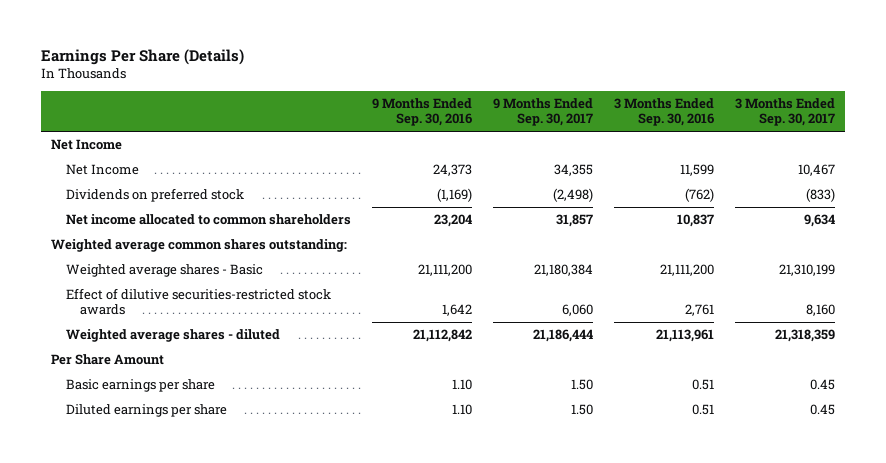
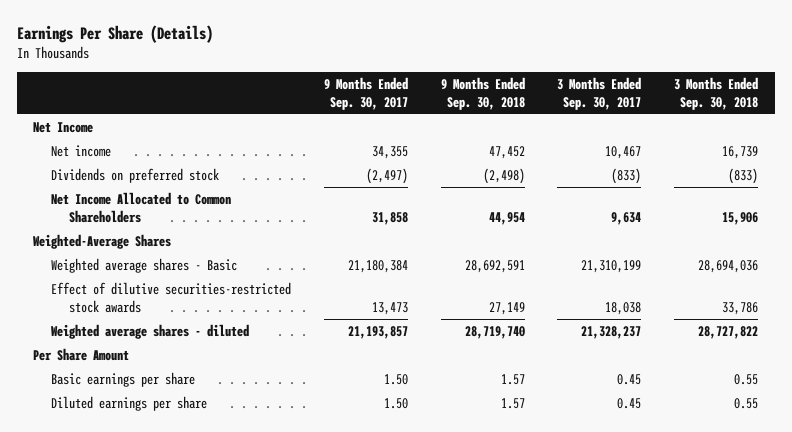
- | 9 Months Ended Sep. 30, 2016 | 9 Months Ended Sep. 30, 2017 | 3 Months Ended Sep. 30, 2016 | 3 Months Ended Sep. 30, 2017
+ | 9 Months Ended Sep. 30, 2017 | 9 Months Ended Sep. 30, 2018 | 3 Months Ended Sep. 30, 2017 | 3 Months Ended Sep. 30, 2018
- Net Income | 24,373 | 34,355 | 11,599 | 10,467
- Dividends on preferred stock | (1,169) | (2,498) | (762) | (833)
- Net income allocated to common shareholders | 23,204 | 31,857 | 10,837 | 9,634
- Weighted average common shares outstanding:
+ Net income | 34,355 | 47,452 | 10,467 | 16,739
+ Dividends on preferred stock | (2,497) | (2,498) | (833) | (833)
+ Net Income Allocated to Common Shareholders | 31,858 | 44,954 | 9,634 | 15,906
+ Weighted-Average Shares
- Effect of dilutive securities-restricted stock awards | 1,642 | 6,060 | 2,761 | 8,160
- Weighted average shares - diluted | 21,112,842 | 21,186,444 | 21,113,961 | 21,318,359
+ Effect of dilutive securities-restricted stock awards | 13,473 | 27,149 | 18,038 | 33,786
+ Weighted average shares - diluted | 21,193,857 | 28,719,740 | 21,328,237 | 28,727,822

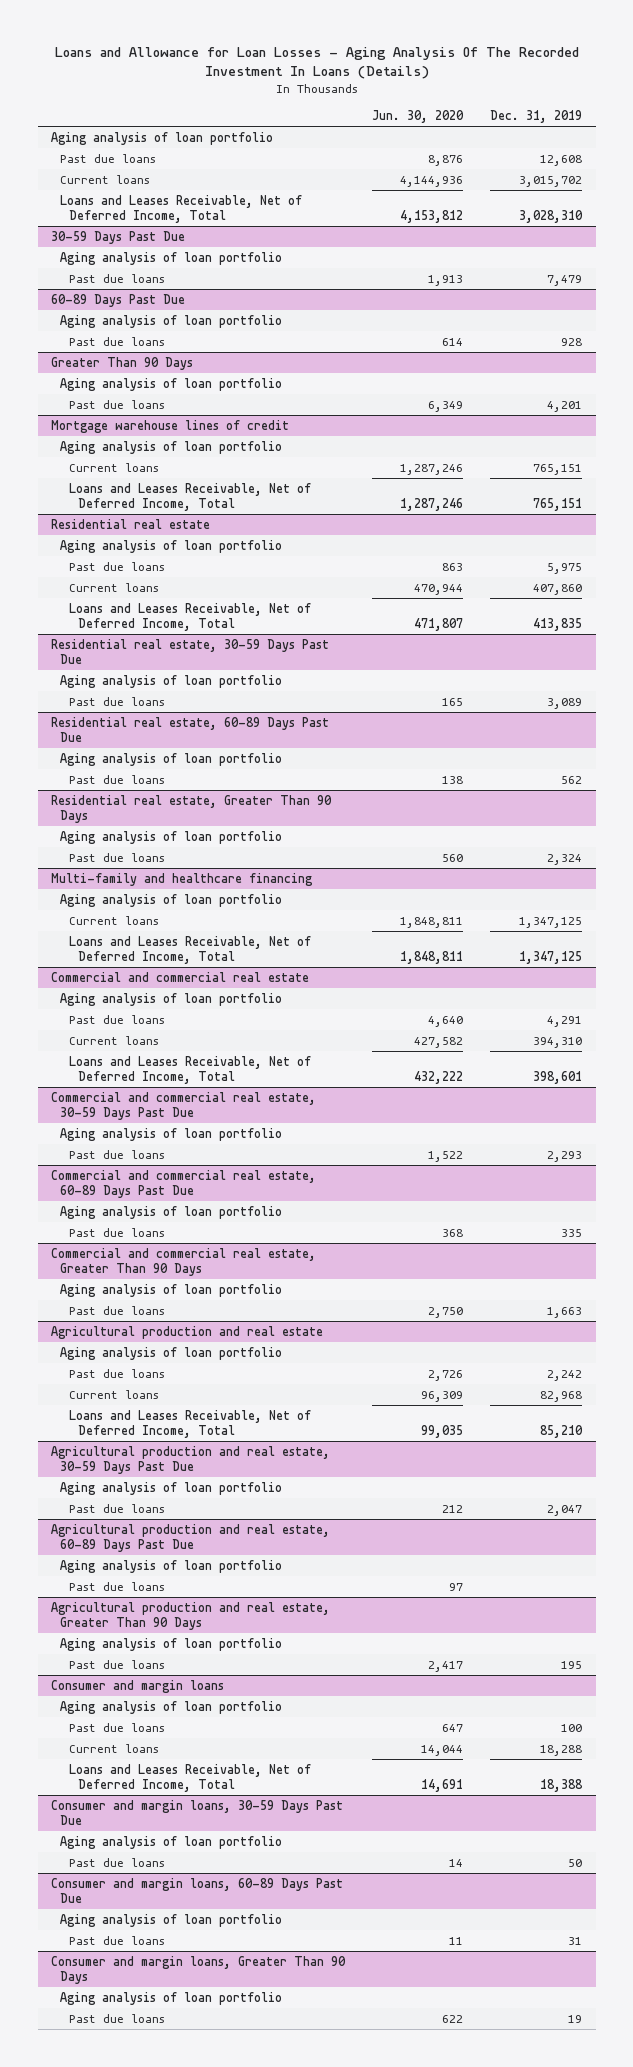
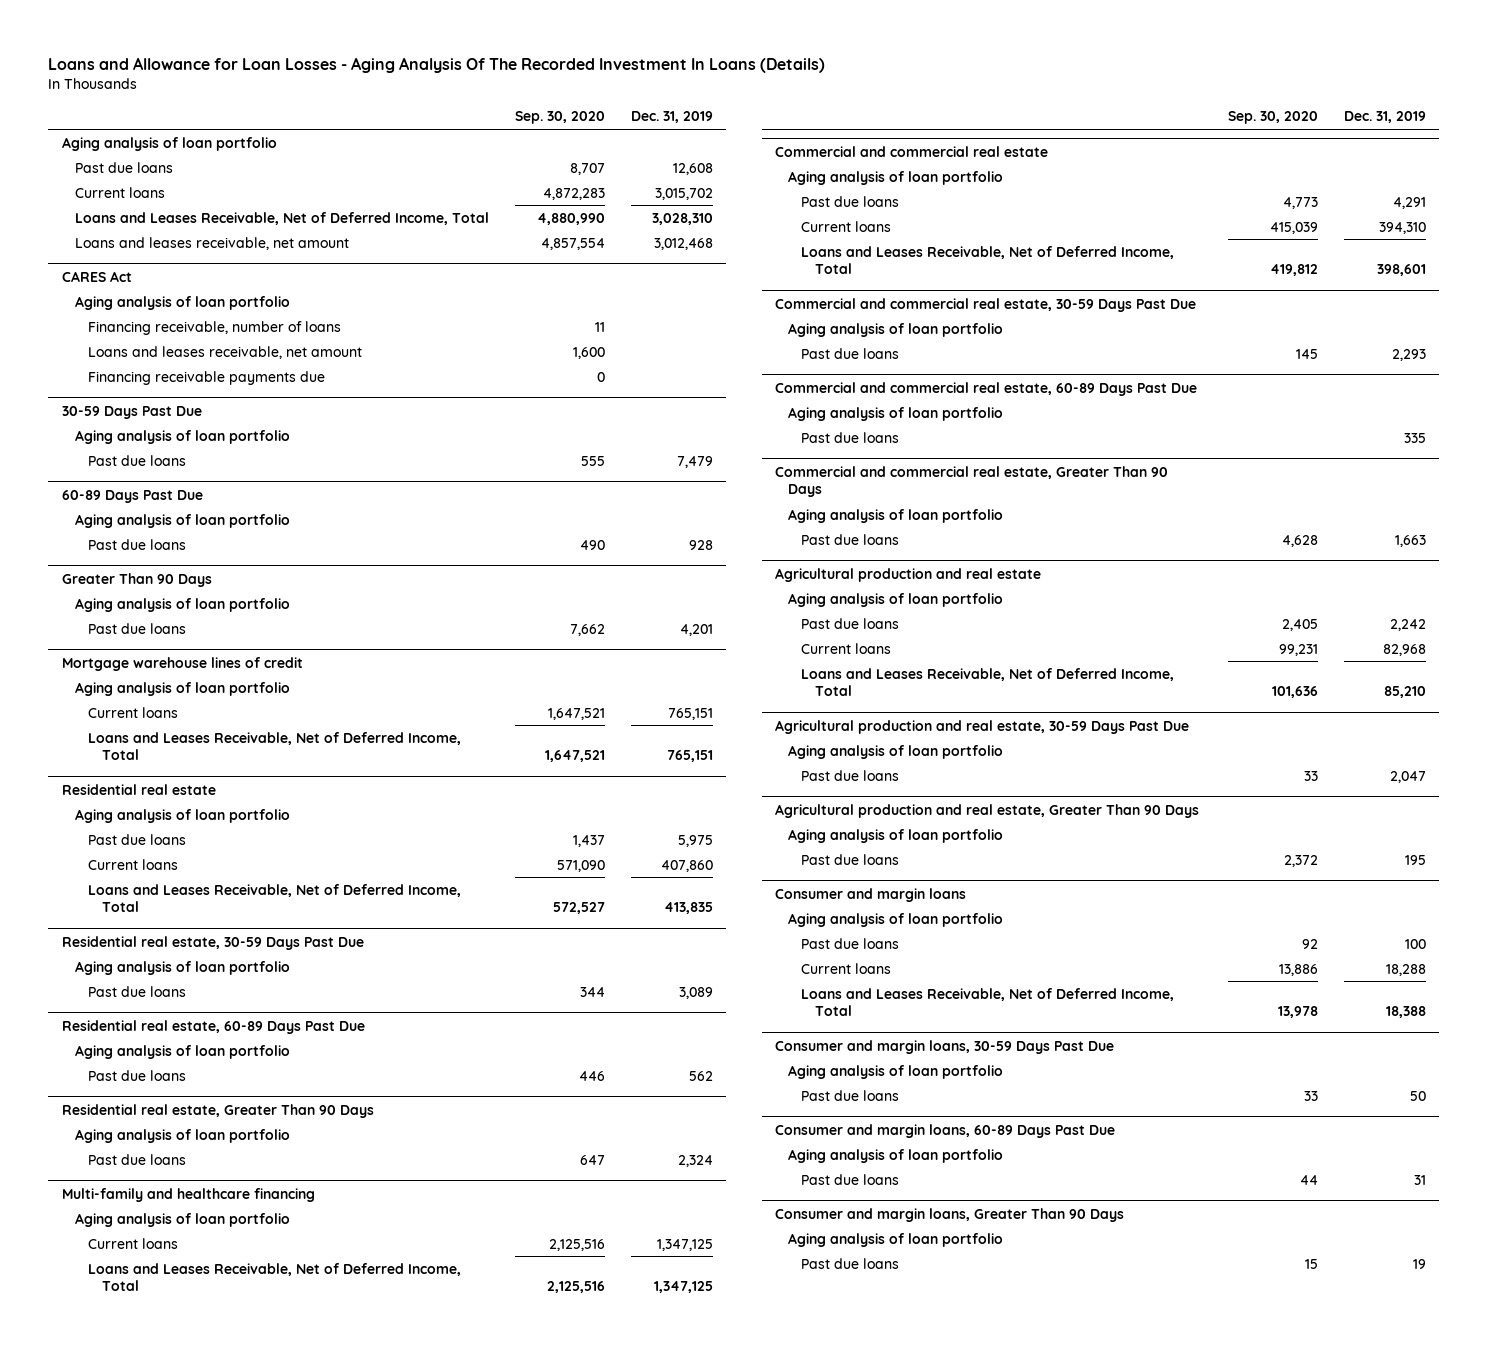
- | Jun. 30, 2020 | Dec. 31, 2019
+ | Sep. 30, 2020 | Dec. 31, 2019
+ Loans and leases receivable, net amount | 4,857,554 | 3,012,468
+ CARES Act
+ Aging analysis of loan portfolio
+ Financing receivable, number of loans | 11 |
+ Loans and leases receivable, net amount | 1,600 |
+ Financing receivable payments due | 0 |
- Agricultural production and real estate, 60-89 Days Past Due
- Aging analysis of loan portfolio
- Past due loans | 97 |

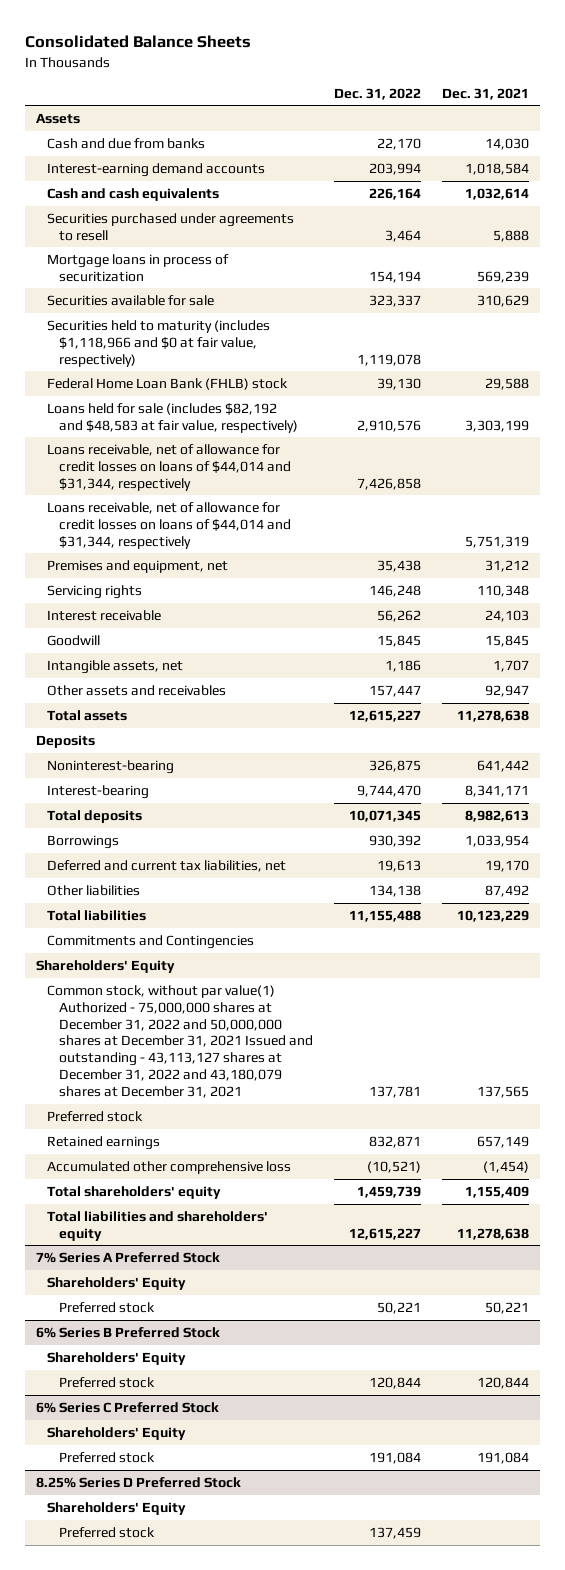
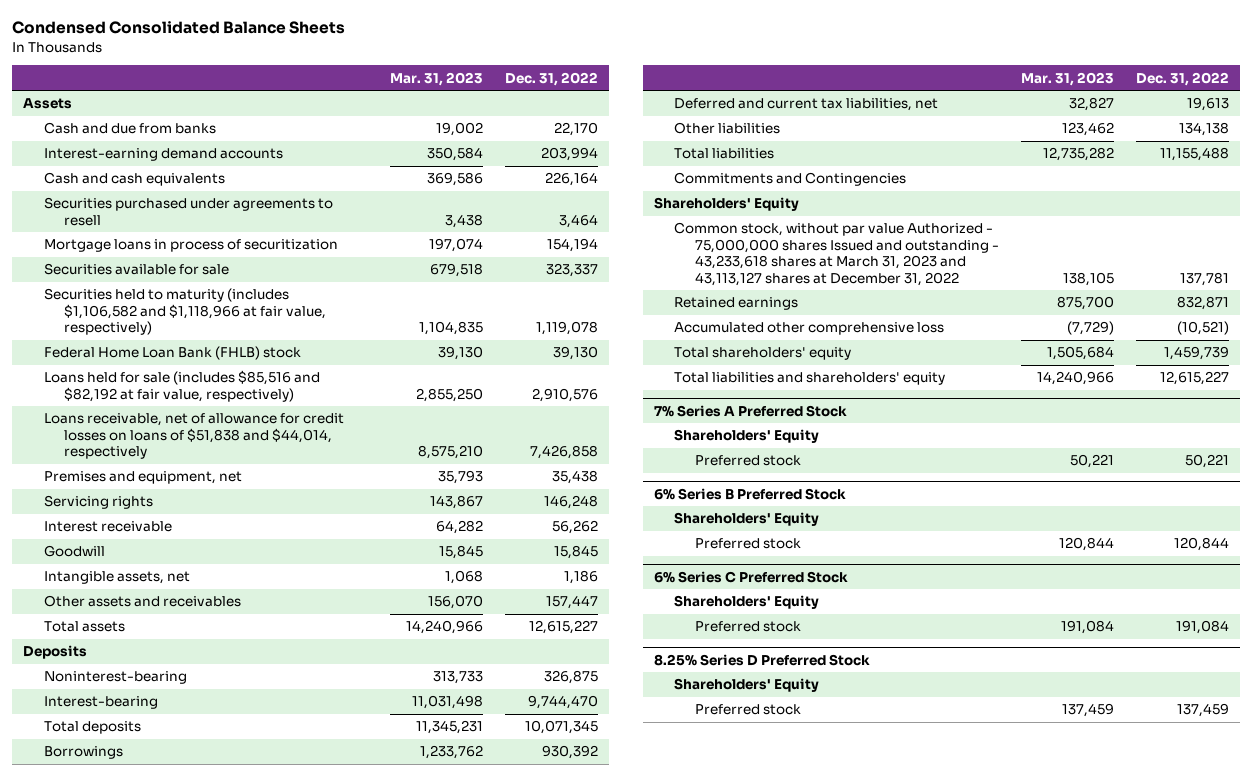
- Consolidated Balance Sheets
+ Condensed Consolidated Balance Sheets
- | Dec. 31, 2022 | Dec. 31, 2021
+ | Mar. 31, 2023 | Dec. 31, 2022
- Securities held to maturity (includes $1,118,966 and $0 at fair value, respectively) | 1,119,078 |
+ Securities held to maturity (includes $1,106,582 and $1,118,966 at fair value, respectively) | 1,104,835 | 1,119,078
- Loans held for sale (includes $82,192 and $48,583 at fair value, respectively) | 2,910,576 | 3,303,199
- Loans receivable, net of allowance for credit losses on loans of $44,014 and $31,344, respectively | 7,426,858 |
- Loans receivable, net of allowance for credit losses on loans of $44,014 and $31,344, respectively | | 5,751,319
+ Loans held for sale (includes $85,516 and $82,192 at fair value, respectively) | 2,855,250 | 2,910,576
+ Loans receivable, net of allowance for credit losses on loans of $51,838 and $44,014, respectively | 8,575,210 | 7,426,858
- Common stock, without par value(1) Authorized - 75,000,000 shares at December 31, 2022 and 50,000,000 shares at December 31, 2021 Issued and outstanding - 43,113,127 shares at December 31, 2022 and 43,180,079 shares at December 31, 2021 | 137,781 | 137,565
- Preferred stock
+ Common stock, without par value Authorized - 75,000,000 shares Issued and outstanding - 43,233,618 shares at March 31, 2023 and 43,113,127 shares at December 31, 2022 | 138,105 | 137,781

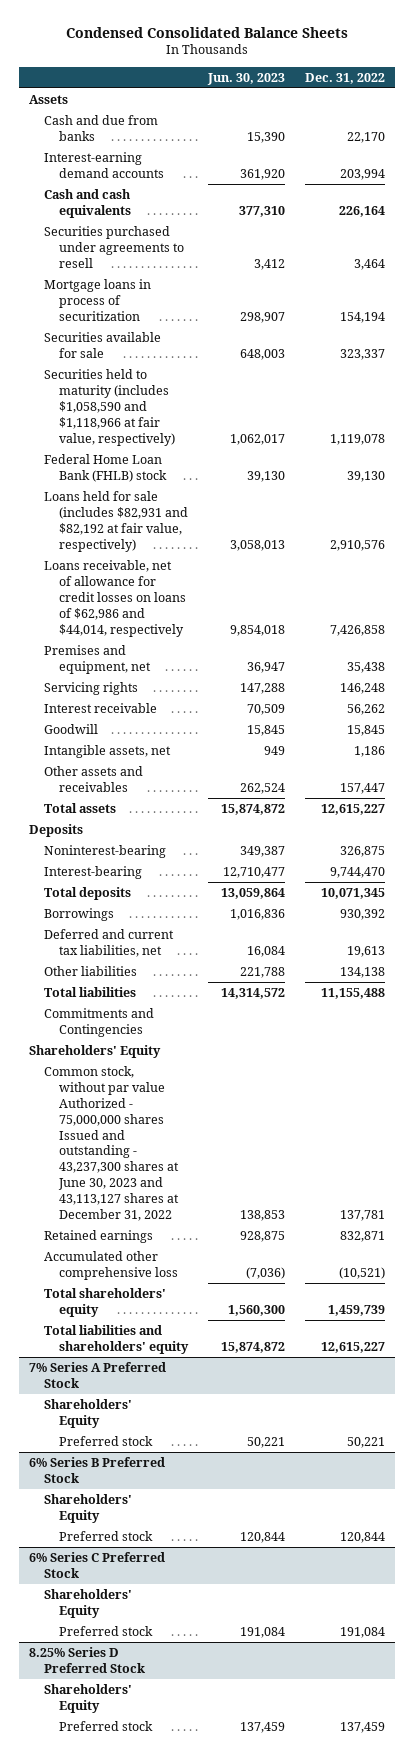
- | Mar. 31, 2023 | Dec. 31, 2022
+ | Jun. 30, 2023 | Dec. 31, 2022
- Securities held to maturity (includes $1,106,582 and $1,118,966 at fair value, respectively) | 1,104,835 | 1,119,078
+ Securities held to maturity (includes $1,058,590 and $1,118,966 at fair value, respectively) | 1,062,017 | 1,119,078
- Loans held for sale (includes $85,516 and $82,192 at fair value, respectively) | 2,855,250 | 2,910,576
- Loans receivable, net of allowance for credit losses on loans of $51,838 and $44,014, respectively | 8,575,210 | 7,426,858
+ Loans held for sale (includes $82,931 and $82,192 at fair value, respectively) | 3,058,013 | 2,910,576
+ Loans receivable, net of allowance for credit losses on loans of $62,986 and $44,014, respectively | 9,854,018 | 7,426,858
- Common stock, without par value Authorized - 75,000,000 shares Issued and outstanding - 43,233,618 shares at March 31, 2023 and 43,113,127 shares at December 31, 2022 | 138,105 | 137,781
+ Common stock, without par value Authorized - 75,000,000 shares Issued and outstanding - 43,237,300 shares at June 30, 2023 and 43,113,127 shares at December 31, 2022 | 138,853 | 137,781

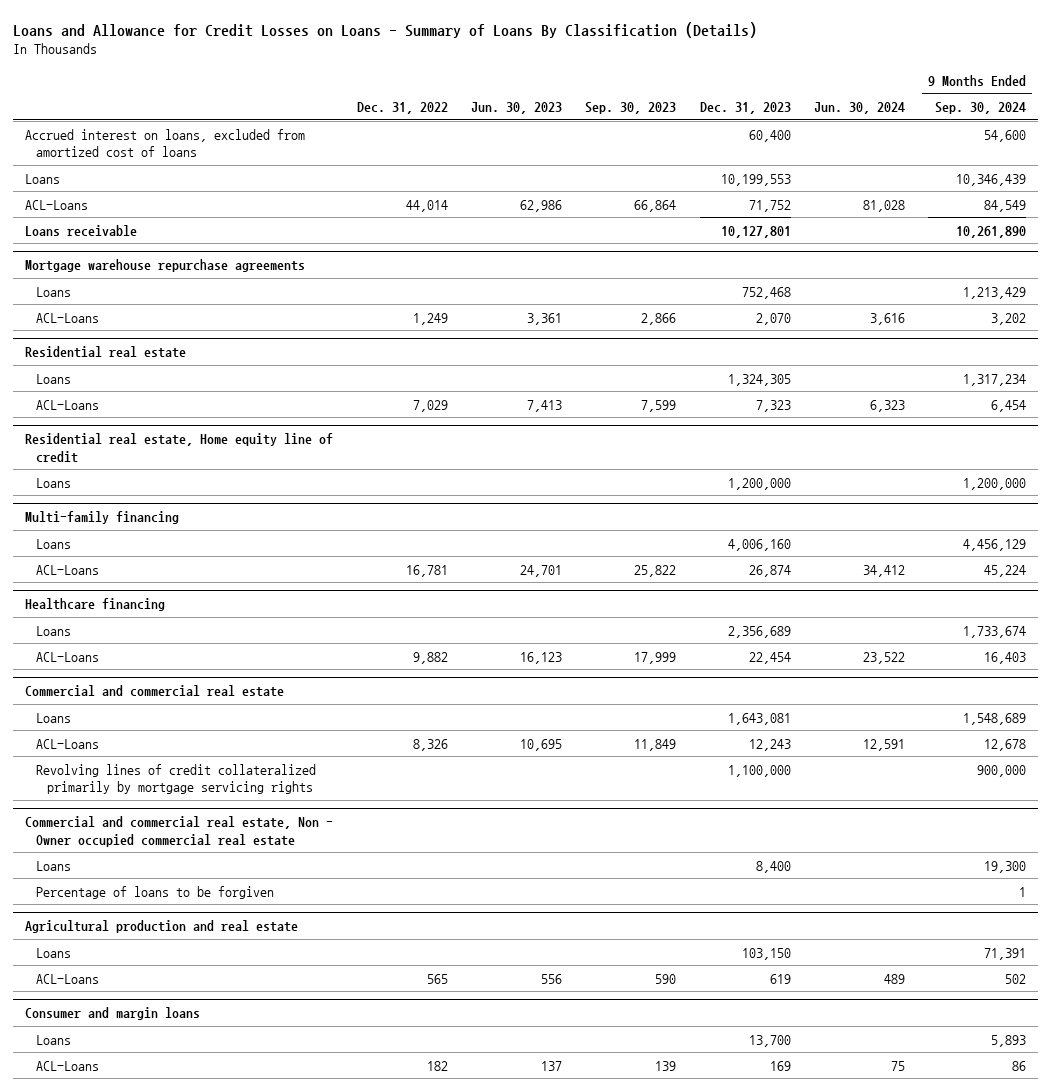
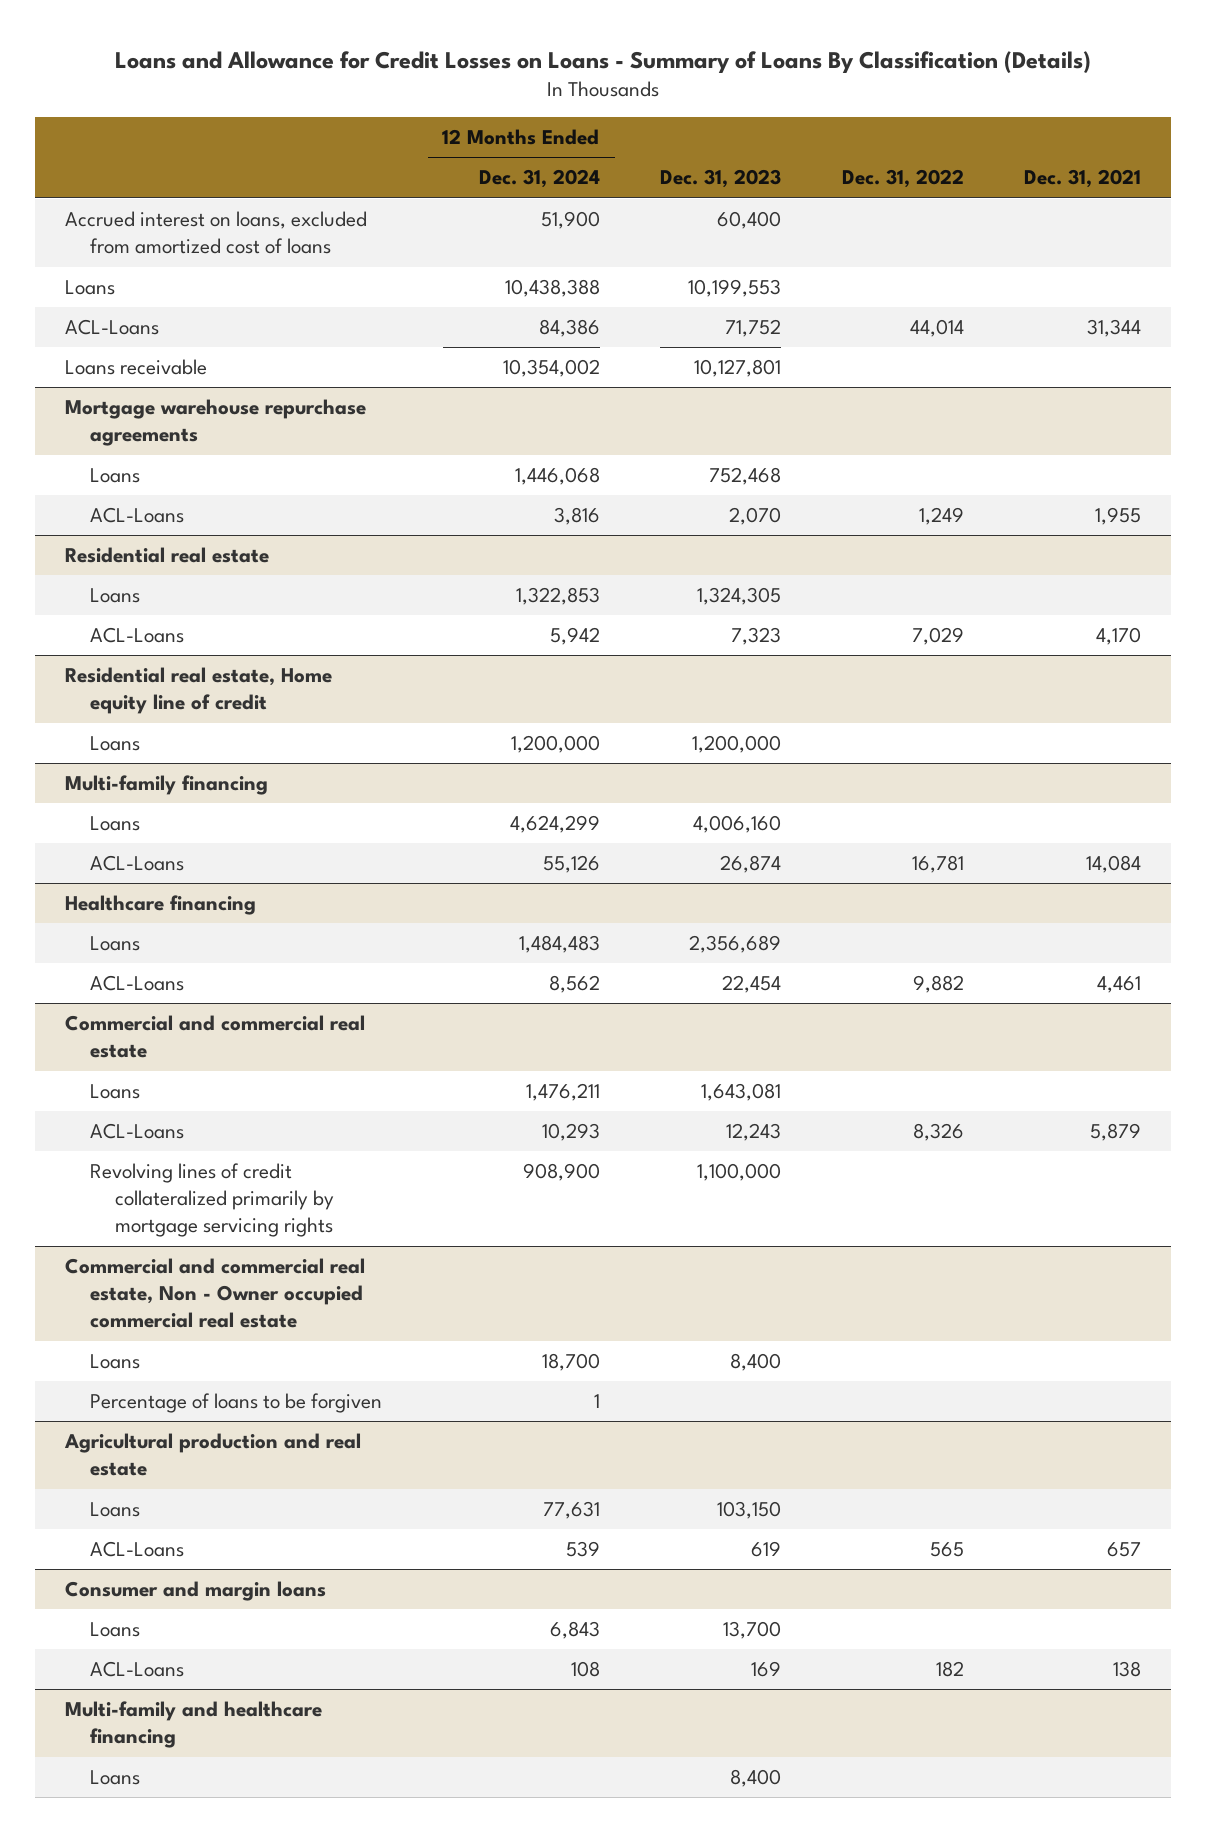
- | Dec. 31, 2022 | Jun. 30, 2023 | Sep. 30, 2023 | Dec. 31, 2023 | Jun. 30, 2024 | 9 Months Ended Sep. 30, 2024
+ | 12 Months Ended Dec. 31, 2024 | Dec. 31, 2023 | Dec. 31, 2022 | Dec. 31, 2021
+ Multi-family and healthcare financing
+ Loans | | 8,400 | |

